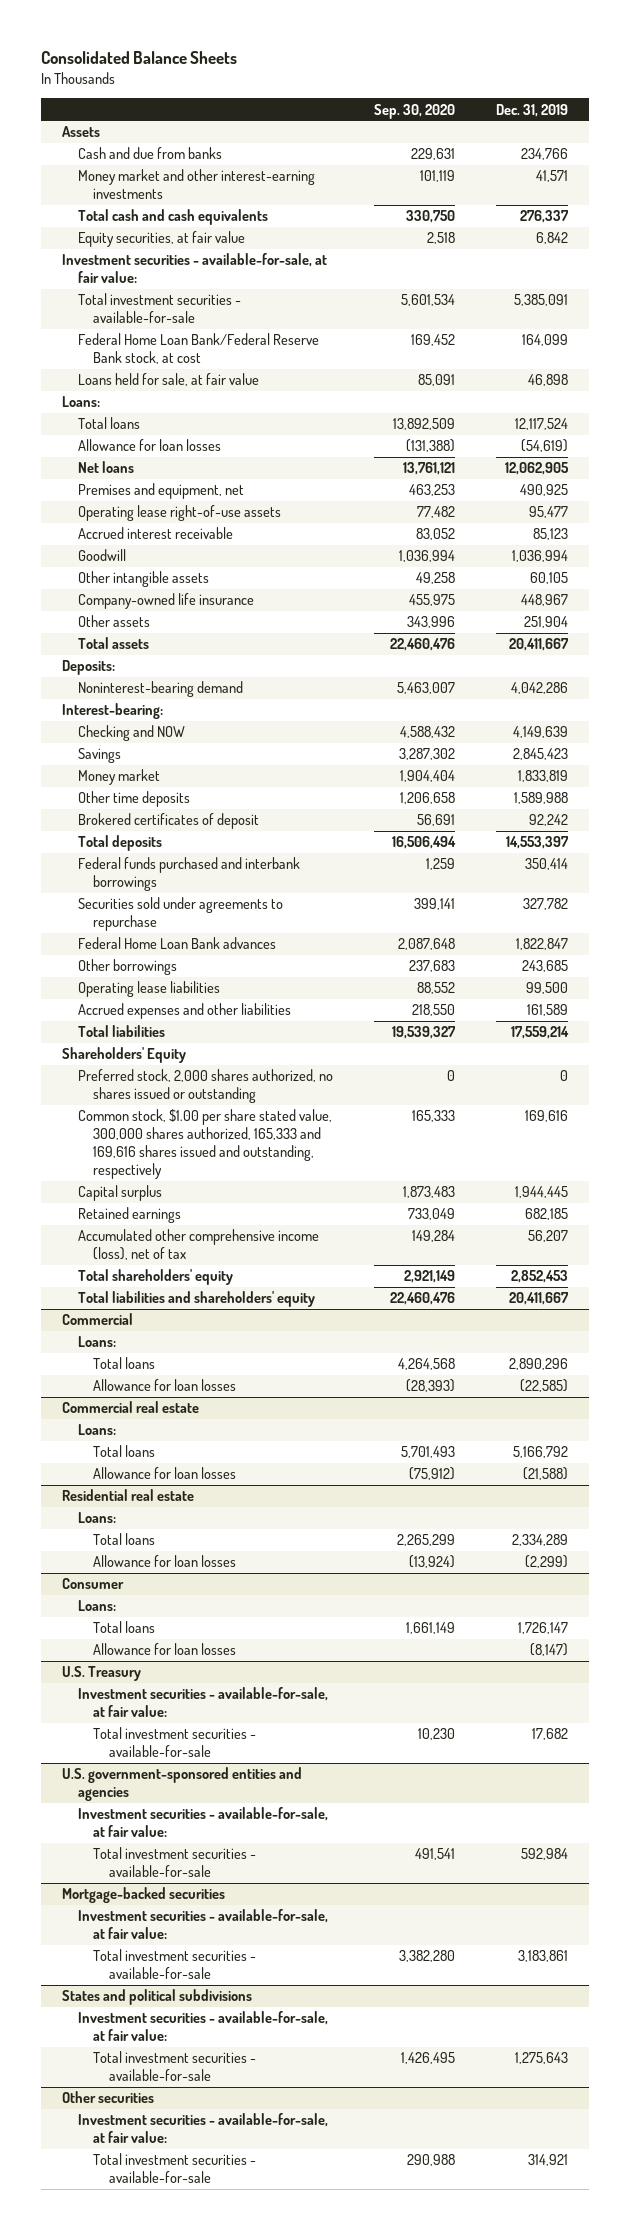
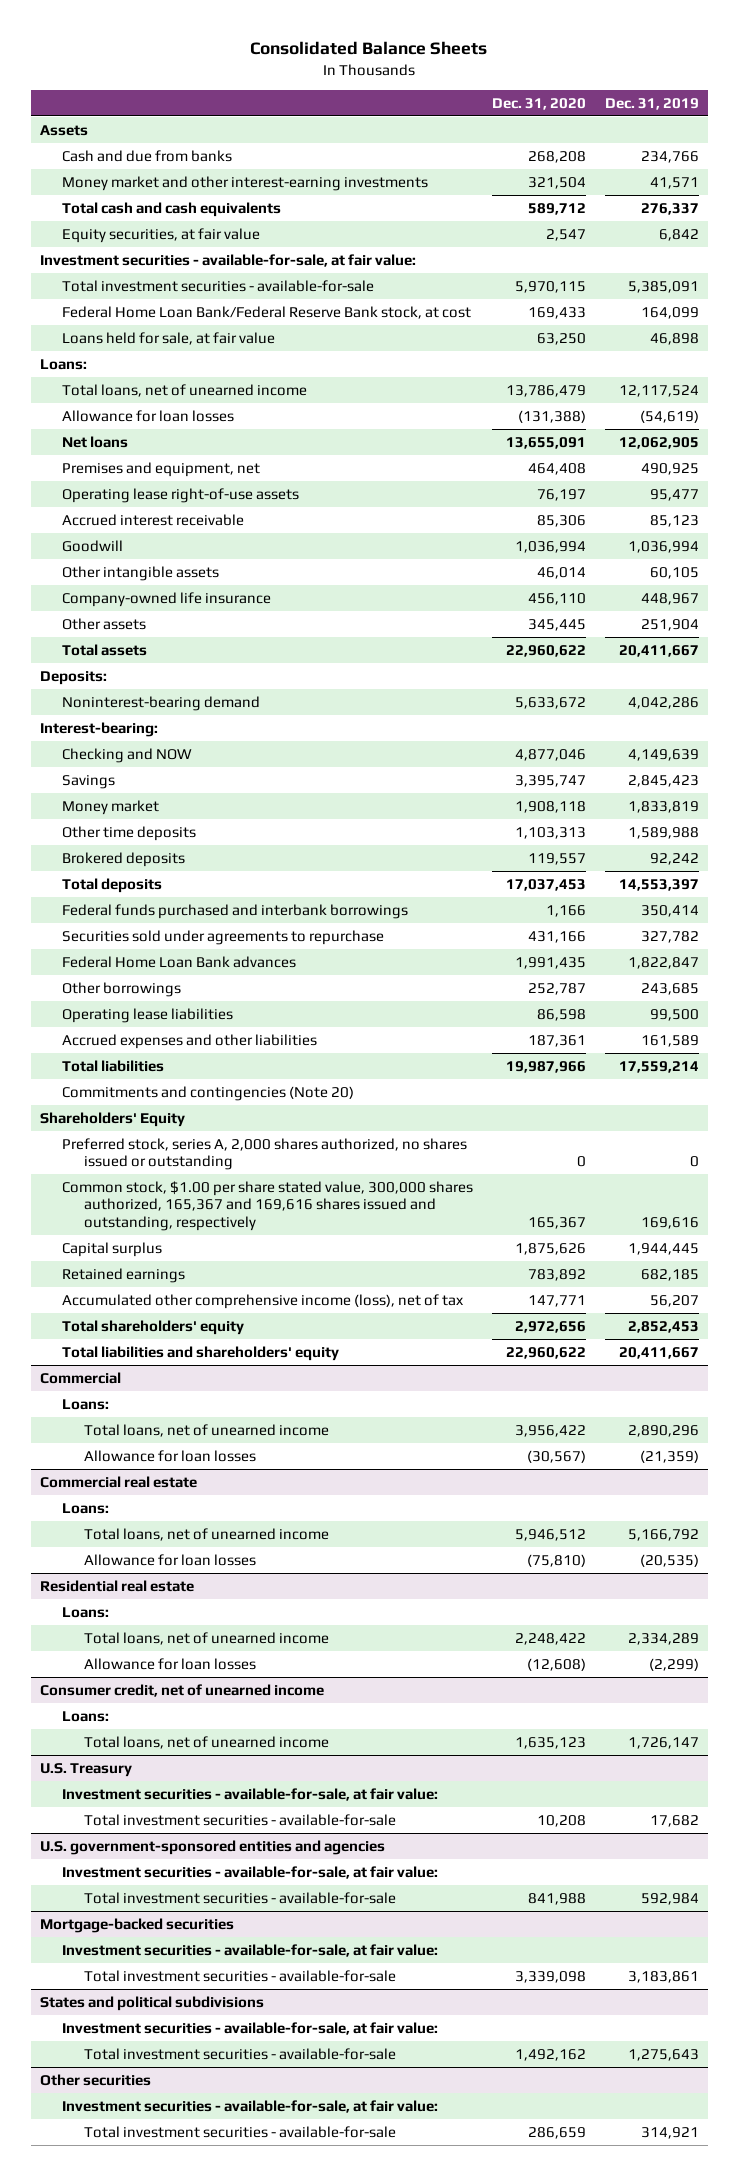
- | Sep. 30, 2020 | Dec. 31, 2019
+ | Dec. 31, 2020 | Dec. 31, 2019
- Total loans | 13,892,509 | 12,117,524
+ Total loans, net of unearned income | 13,786,479 | 12,117,524
- Brokered certificates of deposit | 56,691 | 92,242
+ Brokered deposits | 119,557 | 92,242
+ Commitments and contingencies (Note 20)
- Preferred stock, 2,000 shares authorized, no shares issued or outstanding | 0 | 0
- Common stock, $1.00 per share stated value, 300,000 shares authorized, 165,333 and 169,616 shares issued and outstanding, respectively | 165,333 | 169,616
+ Preferred stock, series A, 2,000 shares authorized, no shares issued or outstanding | 0 | 0
+ Common stock, $1.00 per share stated value, 300,000 shares authorized, 165,367 and 169,616 shares issued and outstanding, respectively | 165,367 | 169,616
@ Commercial
- Total loans | 4,264,568 | 2,890,296
- Allowance for loan losses | (28,393) | (22,585)
+ Total loans, net of unearned income | 3,956,422 | 2,890,296
+ Allowance for loan losses | (30,567) | (21,359)
@ Commercial real estate
- Total loans | 5,701,493 | 5,166,792
- Allowance for loan losses | (75,912) | (21,588)
+ Total loans, net of unearned income | 5,946,512 | 5,166,792
+ Allowance for loan losses | (75,810) | (20,535)
@ Residential real estate
- Total loans | 2,265,299 | 2,334,289
+ Total loans, net of unearned income | 2,248,422 | 2,334,289
- Consumer
+ Consumer credit, net of unearned income
- Total loans | 1,661,149 | 1,726,147
- Allowance for loan losses | | (8,147)
+ Total loans, net of unearned income | 1,635,123 | 1,726,147

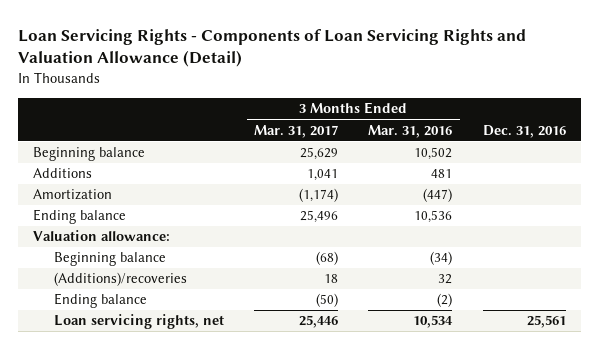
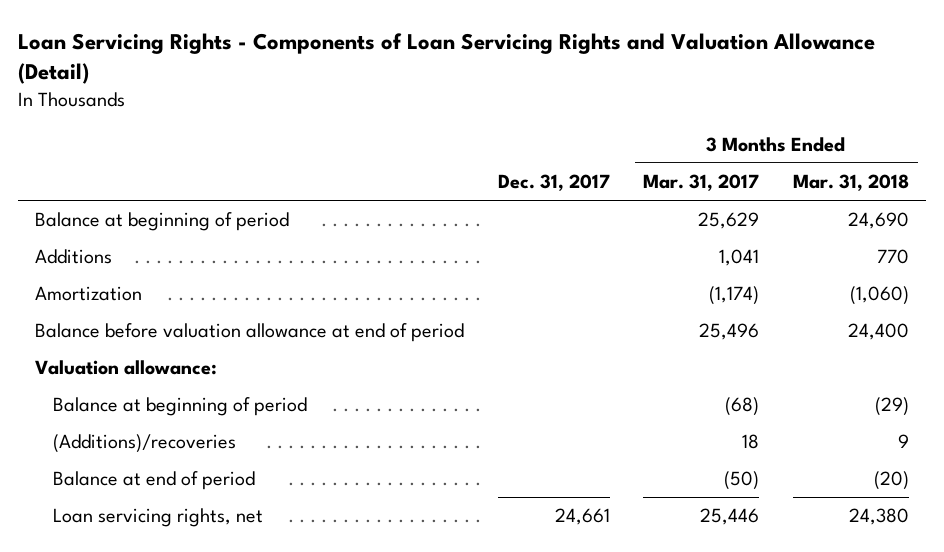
- | 3 Months Ended Mar. 31, 2017 | 3 Months Ended Mar. 31, 2016 | Dec. 31, 2016
+ | Dec. 31, 2017 | 3 Months Ended Mar. 31, 2017 | 3 Months Ended Mar. 31, 2018
- Beginning balance | 25,629 | 10,502 |
+ Balance at beginning of period | | 25,629 | 24,690
- Ending balance | 25,496 | 10,536 |
+ Balance before valuation allowance at end of period | | 25,496 | 24,400
- Beginning balance | (68) | (34) |
+ Balance at beginning of period | | (68) | (29)
- Ending balance | (50) | (2) |
+ Balance at end of period | | (50) | (20)

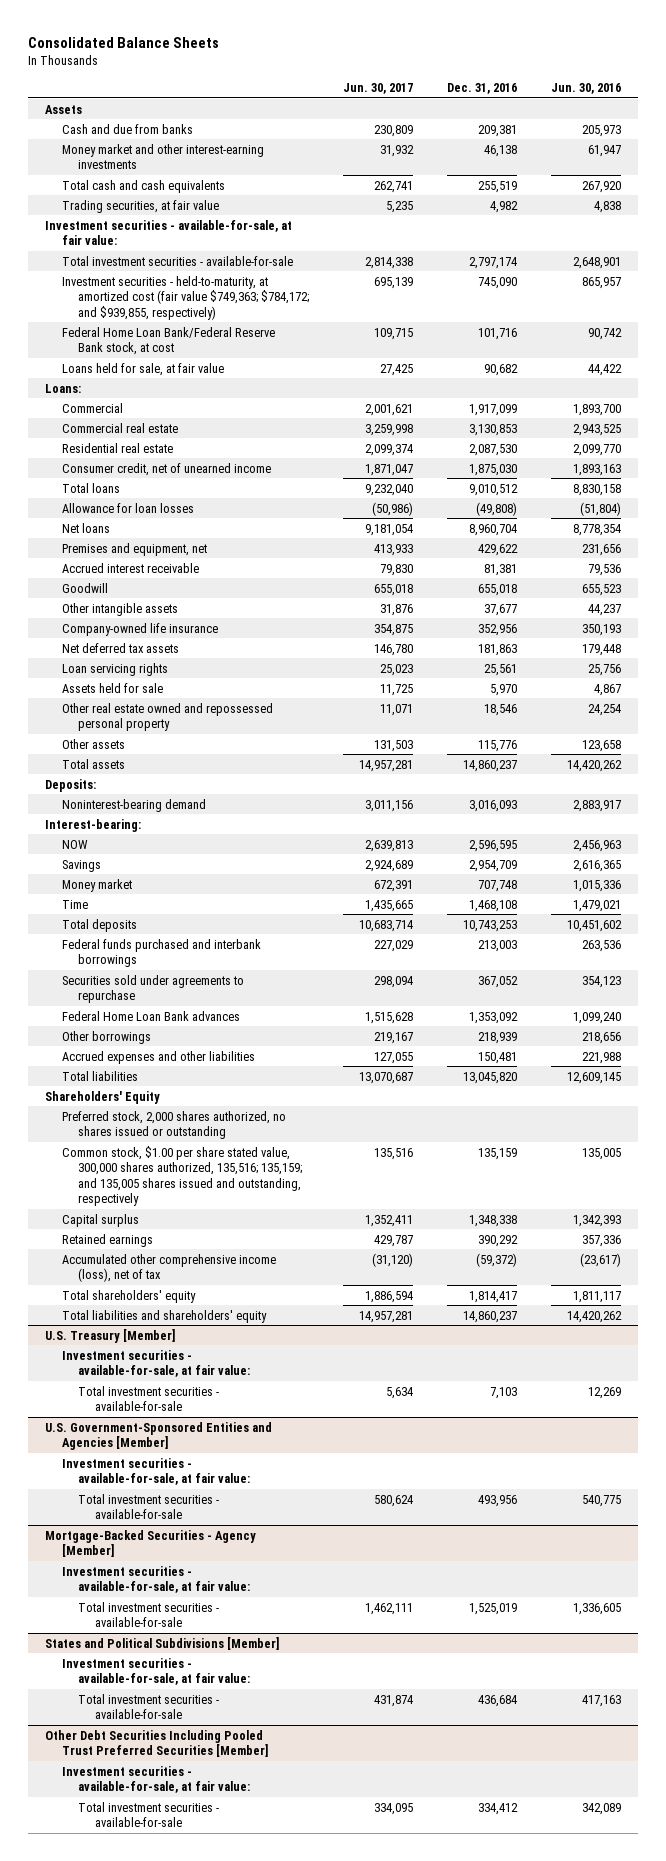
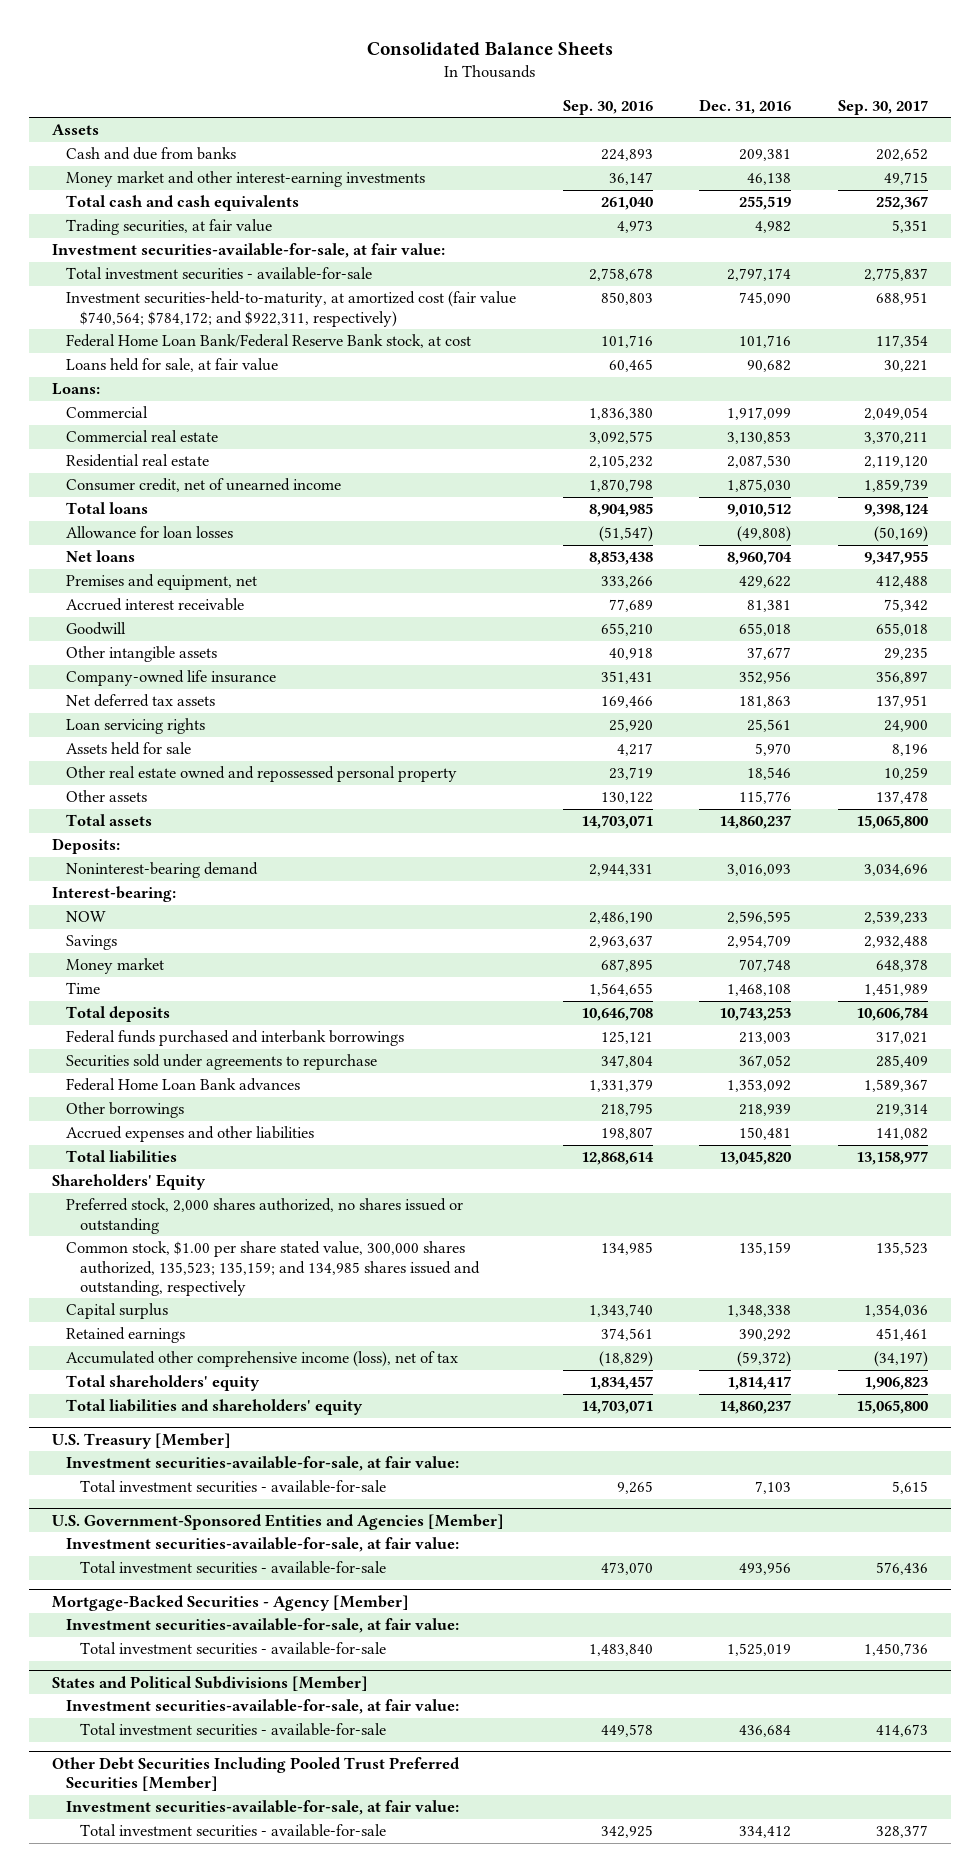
- | Jun. 30, 2017 | Dec. 31, 2016 | Jun. 30, 2016
+ | Sep. 30, 2016 | Dec. 31, 2016 | Sep. 30, 2017
- Investment securities - available-for-sale, at fair value:
+ Investment securities-available-for-sale, at fair value:
- Investment securities - held-to-maturity, at amortized cost (fair value $749,363; $784,172; and $939,855, respectively) | 695,139 | 745,090 | 865,957
+ Investment securities-held-to-maturity, at amortized cost (fair value $740,564; $784,172; and $922,311, respectively) | 850,803 | 745,090 | 688,951
- Common stock, $1.00 per share stated value, 300,000 shares authorized, 135,516; 135,159; and 135,005 shares issued and outstanding, respectively | 135,516 | 135,159 | 135,005
+ Common stock, $1.00 per share stated value, 300,000 shares authorized, 135,523; 135,159; and 134,985 shares issued and outstanding, respectively | 134,985 | 135,159 | 135,523
@ U.S. Treasury [Member]
- Investment securities - available-for-sale, at fair value:
+ Investment securities-available-for-sale, at fair value:
@ U.S. Government-Sponsored Entities and Agencies [Member]
- Investment securities - available-for-sale, at fair value:
+ Investment securities-available-for-sale, at fair value:
@ Mortgage-Backed Securities - Agency [Member]
- Investment securities - available-for-sale, at fair value:
+ Investment securities-available-for-sale, at fair value:
@ States and Political Subdivisions [Member]
- Investment securities - available-for-sale, at fair value:
+ Investment securities-available-for-sale, at fair value:
@ Other Debt Securities Including Pooled Trust Preferred Securities [Member]
- Investment securities - available-for-sale, at fair value:
+ Investment securities-available-for-sale, at fair value:

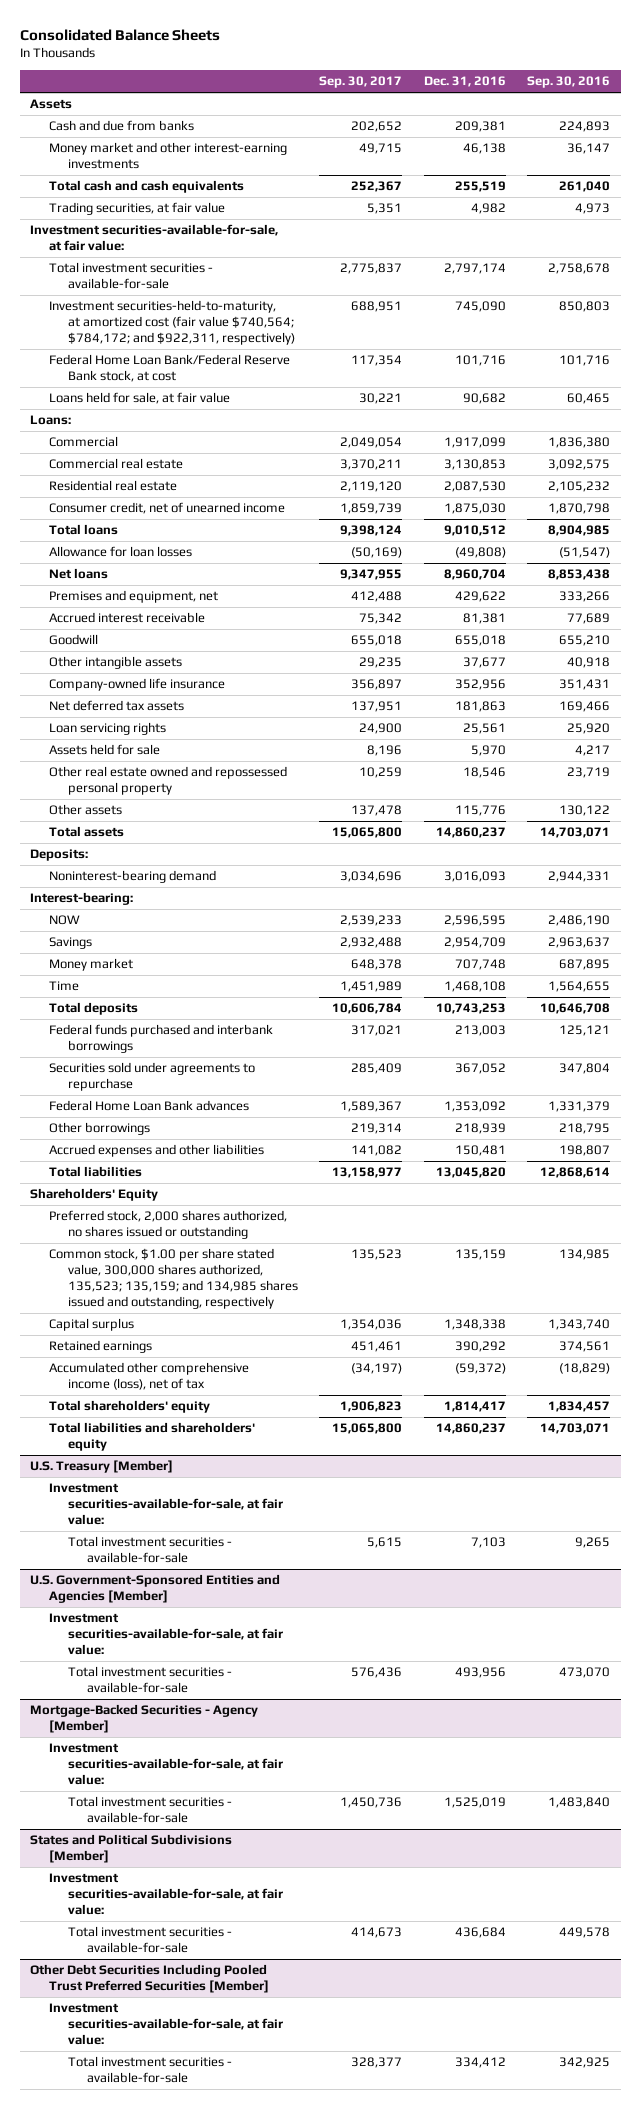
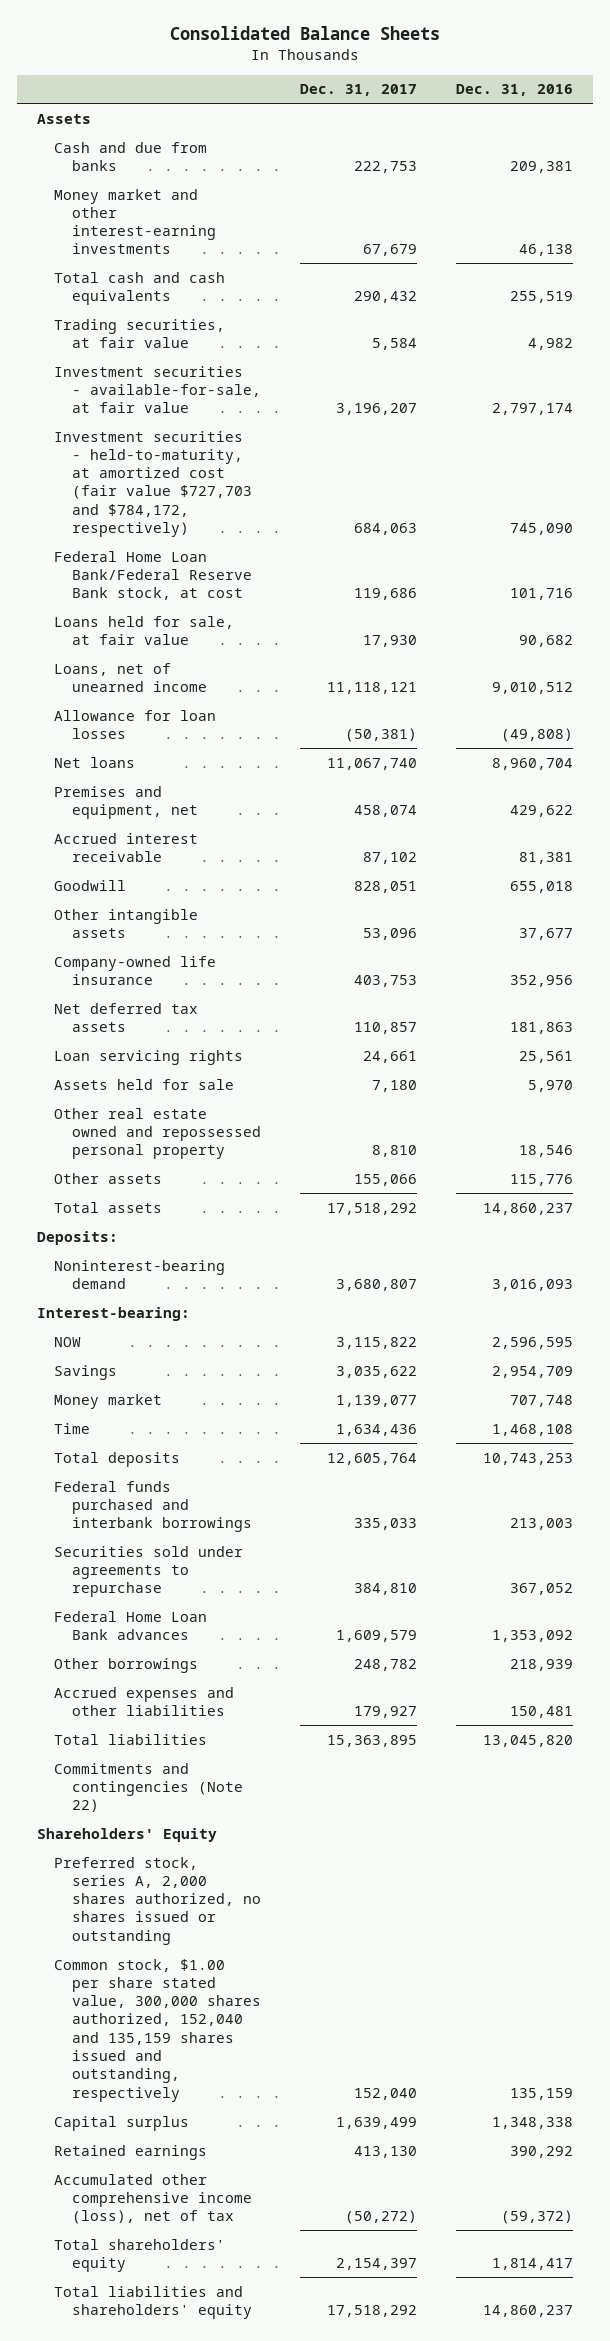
- | Sep. 30, 2017 | Dec. 31, 2016 | Sep. 30, 2016
+ | Dec. 31, 2017 | Dec. 31, 2016
- Investment securities-available-for-sale, at fair value:
- Total investment securities - available-for-sale | 2,775,837 | 2,797,174 | 2,758,678
- Investment securities-held-to-maturity, at amortized cost (fair value $740,564; $784,172; and $922,311, respectively) | 688,951 | 745,090 | 850,803
+ Investment securities - available-for-sale, at fair value | 3,196,207 | 2,797,174
+ Investment securities - held-to-maturity, at amortized cost (fair value $727,703 and $784,172, respectively) | 684,063 | 745,090
- Loans:
- Commercial | 2,049,054 | 1,917,099 | 1,836,380
- Commercial real estate | 3,370,211 | 3,130,853 | 3,092,575
- Residential real estate | 2,119,120 | 2,087,530 | 2,105,232
- Consumer credit, net of unearned income | 1,859,739 | 1,875,030 | 1,870,798
- Total loans | 9,398,124 | 9,010,512 | 8,904,985
+ Loans, net of unearned income | 11,118,121 | 9,010,512
+ Commitments and contingencies (Note 22)
- Preferred stock, 2,000 shares authorized, no shares issued or outstanding
- Common stock, $1.00 per share stated value, 300,000 shares authorized, 135,523; 135,159; and 134,985 shares issued and outstanding, respectively | 135,523 | 135,159 | 134,985
+ Preferred stock, series A, 2,000 shares authorized, no shares issued or outstanding
+ Common stock, $1.00 per share stated value, 300,000 shares authorized, 152,040 and 135,159 shares issued and outstanding, respectively | 152,040 | 135,159
- U.S. Treasury [Member]
- Investment securities-available-for-sale, at fair value:
- Total investment securities - available-for-sale | 5,615 | 7,103 | 9,265
- U.S. Government-Sponsored Entities and Agencies [Member]
- Investment securities-available-for-sale, at fair value:
- Total investment securities - available-for-sale | 576,436 | 493,956 | 473,070
- Mortgage-Backed Securities - Agency [Member]
- Investment securities-available-for-sale, at fair value:
- Total investment securities - available-for-sale | 1,450,736 | 1,525,019 | 1,483,840
- States and Political Subdivisions [Member]
- Investment securities-available-for-sale, at fair value:
- Total investment securities - available-for-sale | 414,673 | 436,684 | 449,578
- Other Debt Securities Including Pooled Trust Preferred Securities [Member]
- Investment securities-available-for-sale, at fair value:
- Total investment securities - available-for-sale | 328,377 | 334,412 | 342,925

